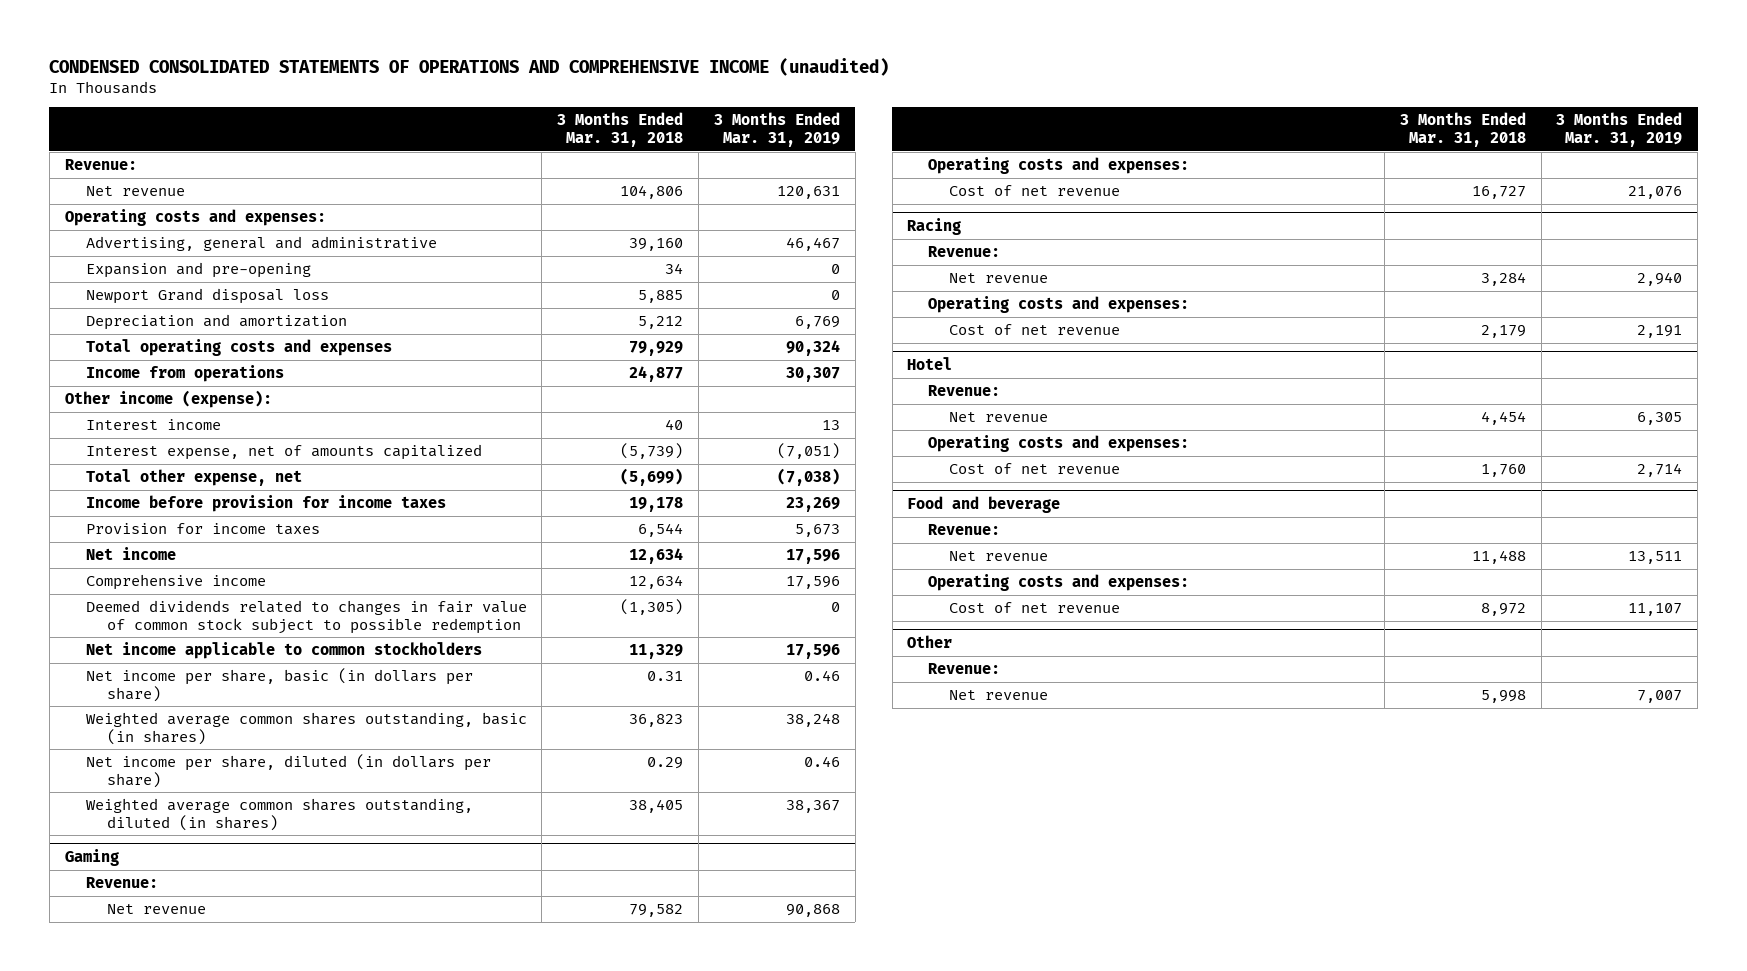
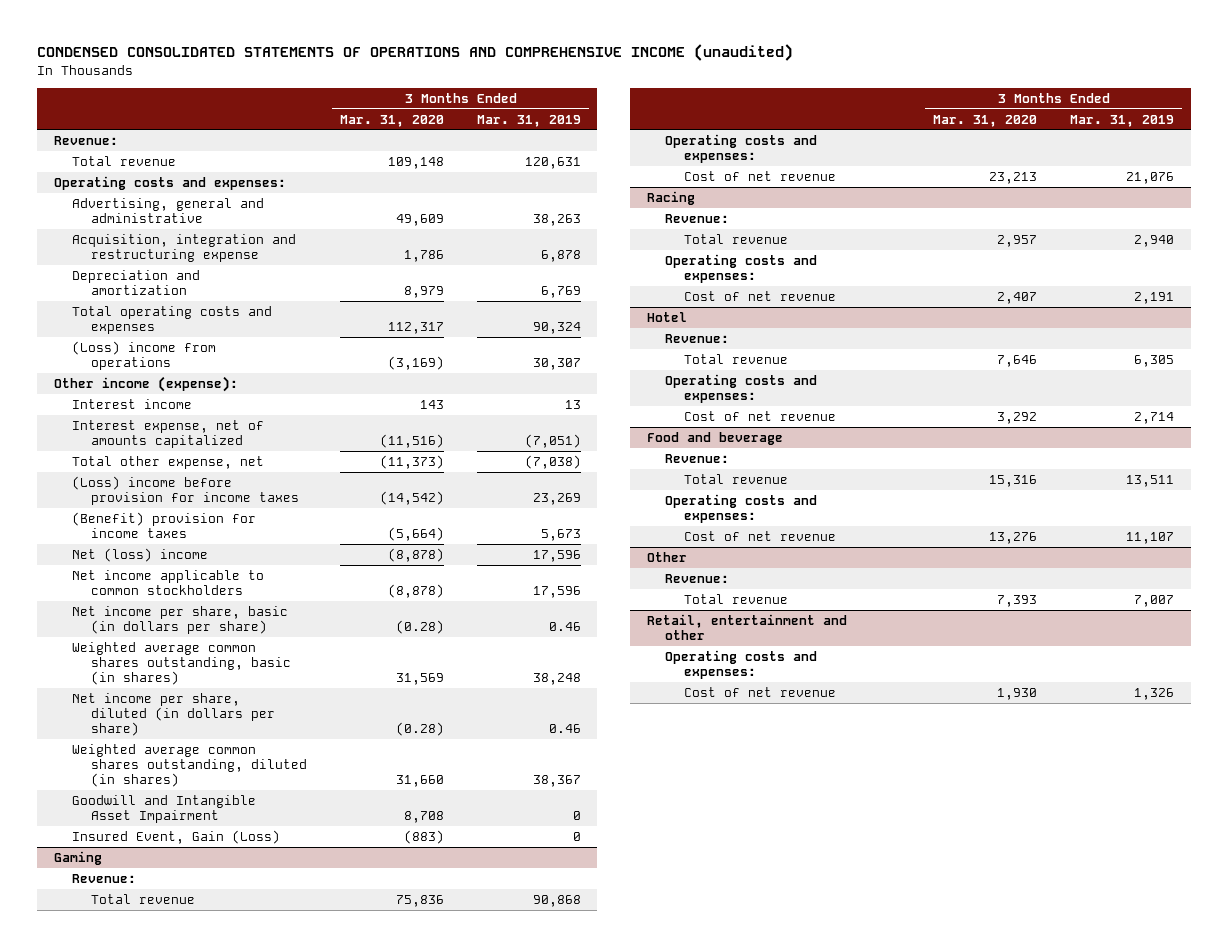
- | 3 Months Ended Mar. 31, 2018 | 3 Months Ended Mar. 31, 2019
+ | 3 Months Ended Mar. 31, 2020 | 3 Months Ended Mar. 31, 2019
- Net revenue | 104,806 | 120,631
+ Total revenue | 109,148 | 120,631
- Advertising, general and administrative | 39,160 | 46,467
- Expansion and pre-opening | 34 | 0
- Newport Grand disposal loss | 5,885 | 0
+ Advertising, general and administrative | 49,609 | 38,263
+ Acquisition, integration and restructuring expense | 1,786 | 6,878
- Income from operations | 24,877 | 30,307
+ (Loss) income from operations | (3,169) | 30,307
- Income before provision for income taxes | 19,178 | 23,269
- Provision for income taxes | 6,544 | 5,673
- Net income | 12,634 | 17,596
- Comprehensive income | 12,634 | 17,596
- Deemed dividends related to changes in fair value of common stock subject to possible redemption | (1,305) | 0
+ (Loss) income before provision for income taxes | (14,542) | 23,269
+ (Benefit) provision for income taxes | (5,664) | 5,673
+ Net (loss) income | (8,878) | 17,596
+ Goodwill and Intangible Asset Impairment | 8,708 | 0
+ Insured Event, Gain (Loss) | (883) | 0
@ Gaming
- Net revenue | 79,582 | 90,868
+ Total revenue | 75,836 | 90,868
@ Racing
- Net revenue | 3,284 | 2,940
+ Total revenue | 2,957 | 2,940
@ Hotel
- Net revenue | 4,454 | 6,305
+ Total revenue | 7,646 | 6,305
@ Food and beverage
- Net revenue | 11,488 | 13,511
+ Total revenue | 15,316 | 13,511
@ Other
- Net revenue | 5,998 | 7,007
+ Total revenue | 7,393 | 7,007
+ Retail, entertainment and other
+ Operating costs and expenses:
+ Cost of net revenue | 1,930 | 1,326

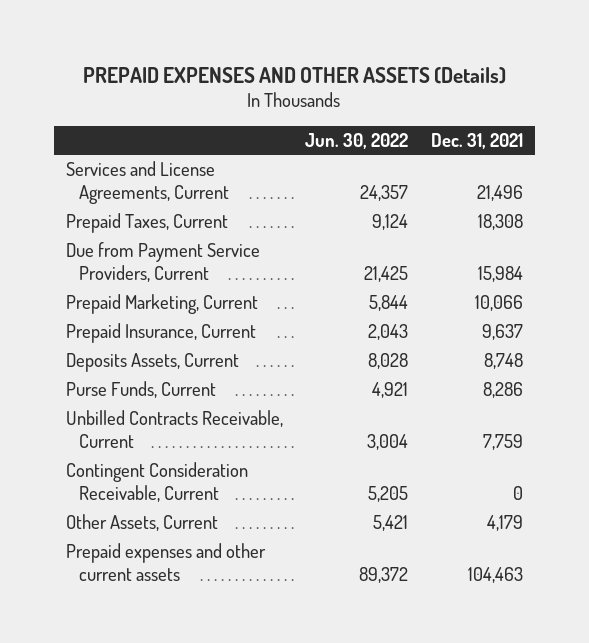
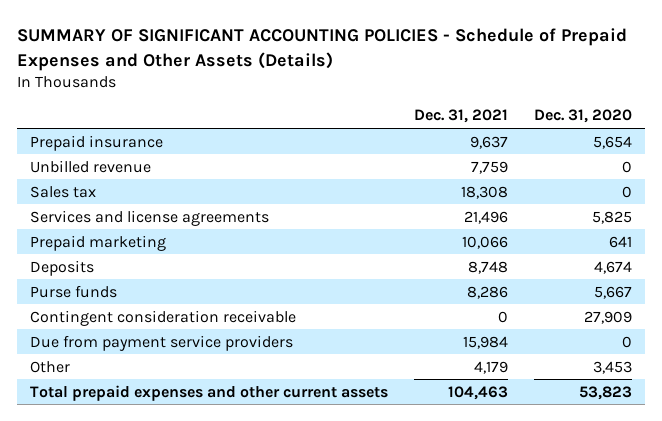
- PREPAID EXPENSES AND OTHER ASSETS (Details)
+ SUMMARY OF SIGNIFICANT ACCOUNTING POLICIES - Schedule of Prepaid Expenses and Other Assets (Details)
- | Jun. 30, 2022 | Dec. 31, 2021
+ | Dec. 31, 2021 | Dec. 31, 2020
- Services and License Agreements, Current | 24,357 | 21,496
- Prepaid Taxes, Current | 9,124 | 18,308
- Due from Payment Service Providers, Current | 21,425 | 15,984
- Prepaid Marketing, Current | 5,844 | 10,066
- Prepaid Insurance, Current | 2,043 | 9,637
- Deposits Assets, Current | 8,028 | 8,748
- Purse Funds, Current | 4,921 | 8,286
- Unbilled Contracts Receivable, Current | 3,004 | 7,759
- Contingent Consideration Receivable, Current | 5,205 | 0
- Other Assets, Current | 5,421 | 4,179
- Prepaid expenses and other current assets | 89,372 | 104,463
+ Prepaid insurance | 9,637 | 5,654
+ Unbilled revenue | 7,759 | 0
+ Sales tax | 18,308 | 0
+ Services and license agreements | 21,496 | 5,825
+ Prepaid marketing | 10,066 | 641
+ Deposits | 8,748 | 4,674
+ Purse funds | 8,286 | 5,667
+ Contingent consideration receivable | 0 | 27,909
+ Due from payment service providers | 15,984 | 0
+ Other | 4,179 | 3,453
+ Total prepaid expenses and other current assets | 104,463 | 53,823

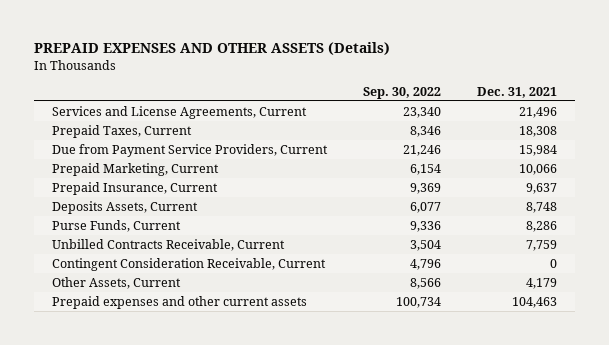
- SUMMARY OF SIGNIFICANT ACCOUNTING POLICIES - Schedule of Prepaid Expenses and Other Assets (Details)
+ PREPAID EXPENSES AND OTHER ASSETS (Details)
- | Dec. 31, 2021 | Dec. 31, 2020
+ | Sep. 30, 2022 | Dec. 31, 2021
- Prepaid insurance | 9,637 | 5,654
- Unbilled revenue | 7,759 | 0
- Sales tax | 18,308 | 0
- Services and license agreements | 21,496 | 5,825
- Prepaid marketing | 10,066 | 641
- Deposits | 8,748 | 4,674
- Purse funds | 8,286 | 5,667
- Contingent consideration receivable | 0 | 27,909
- Due from payment service providers | 15,984 | 0
- Other | 4,179 | 3,453
- Total prepaid expenses and other current assets | 104,463 | 53,823
+ Services and License Agreements, Current | 23,340 | 21,496
+ Prepaid Taxes, Current | 8,346 | 18,308
+ Due from Payment Service Providers, Current | 21,246 | 15,984
+ Prepaid Marketing, Current | 6,154 | 10,066
+ Prepaid Insurance, Current | 9,369 | 9,637
+ Deposits Assets, Current | 6,077 | 8,748
+ Purse Funds, Current | 9,336 | 8,286
+ Unbilled Contracts Receivable, Current | 3,504 | 7,759
+ Contingent Consideration Receivable, Current | 4,796 | 0
+ Other Assets, Current | 8,566 | 4,179
+ Prepaid expenses and other current assets | 100,734 | 104,463

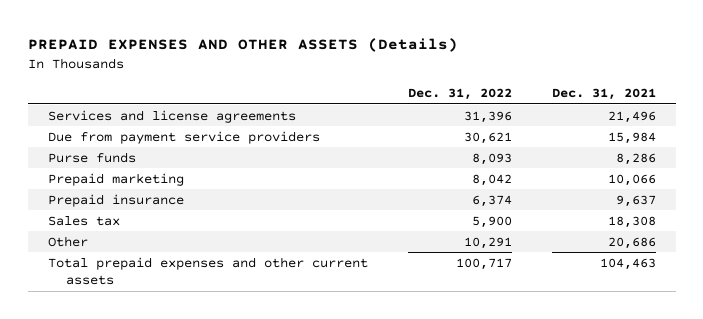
- | Sep. 30, 2022 | Dec. 31, 2021
+ | Dec. 31, 2022 | Dec. 31, 2021
- Services and License Agreements, Current | 23,340 | 21,496
- Prepaid Taxes, Current | 8,346 | 18,308
- Due from Payment Service Providers, Current | 21,246 | 15,984
- Prepaid Marketing, Current | 6,154 | 10,066
- Prepaid Insurance, Current | 9,369 | 9,637
- Deposits Assets, Current | 6,077 | 8,748
- Purse Funds, Current | 9,336 | 8,286
- Unbilled Contracts Receivable, Current | 3,504 | 7,759
- Contingent Consideration Receivable, Current | 4,796 | 0
- Other Assets, Current | 8,566 | 4,179
- Prepaid expenses and other current assets | 100,734 | 104,463
+ Services and license agreements | 31,396 | 21,496
+ Due from payment service providers | 30,621 | 15,984
+ Purse funds | 8,093 | 8,286
+ Prepaid marketing | 8,042 | 10,066
+ Prepaid insurance | 6,374 | 9,637
+ Sales tax | 5,900 | 18,308
+ Other | 10,291 | 20,686
+ Total prepaid expenses and other current assets | 100,717 | 104,463

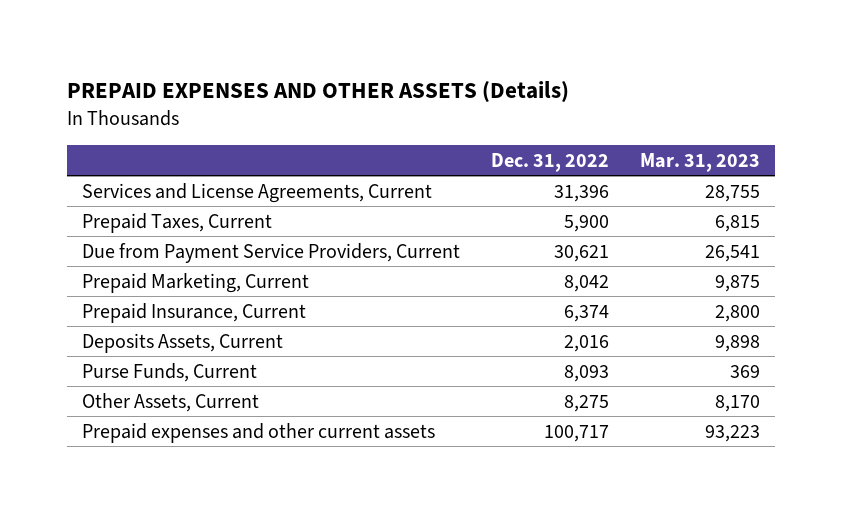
- | Dec. 31, 2022 | Dec. 31, 2021
+ | Dec. 31, 2022 | Mar. 31, 2023
- Services and license agreements | 31,396 | 21,496
- Due from payment service providers | 30,621 | 15,984
- Purse funds | 8,093 | 8,286
- Prepaid marketing | 8,042 | 10,066
- Prepaid insurance | 6,374 | 9,637
- Sales tax | 5,900 | 18,308
- Other | 10,291 | 20,686
- Total prepaid expenses and other current assets | 100,717 | 104,463
+ Services and License Agreements, Current | 31,396 | 28,755
+ Prepaid Taxes, Current | 5,900 | 6,815
+ Due from Payment Service Providers, Current | 30,621 | 26,541
+ Prepaid Marketing, Current | 8,042 | 9,875
+ Prepaid Insurance, Current | 6,374 | 2,800
+ Deposits Assets, Current | 2,016 | 9,898
+ Purse Funds, Current | 8,093 | 369
+ Other Assets, Current | 8,275 | 8,170
+ Prepaid expenses and other current assets | 100,717 | 93,223

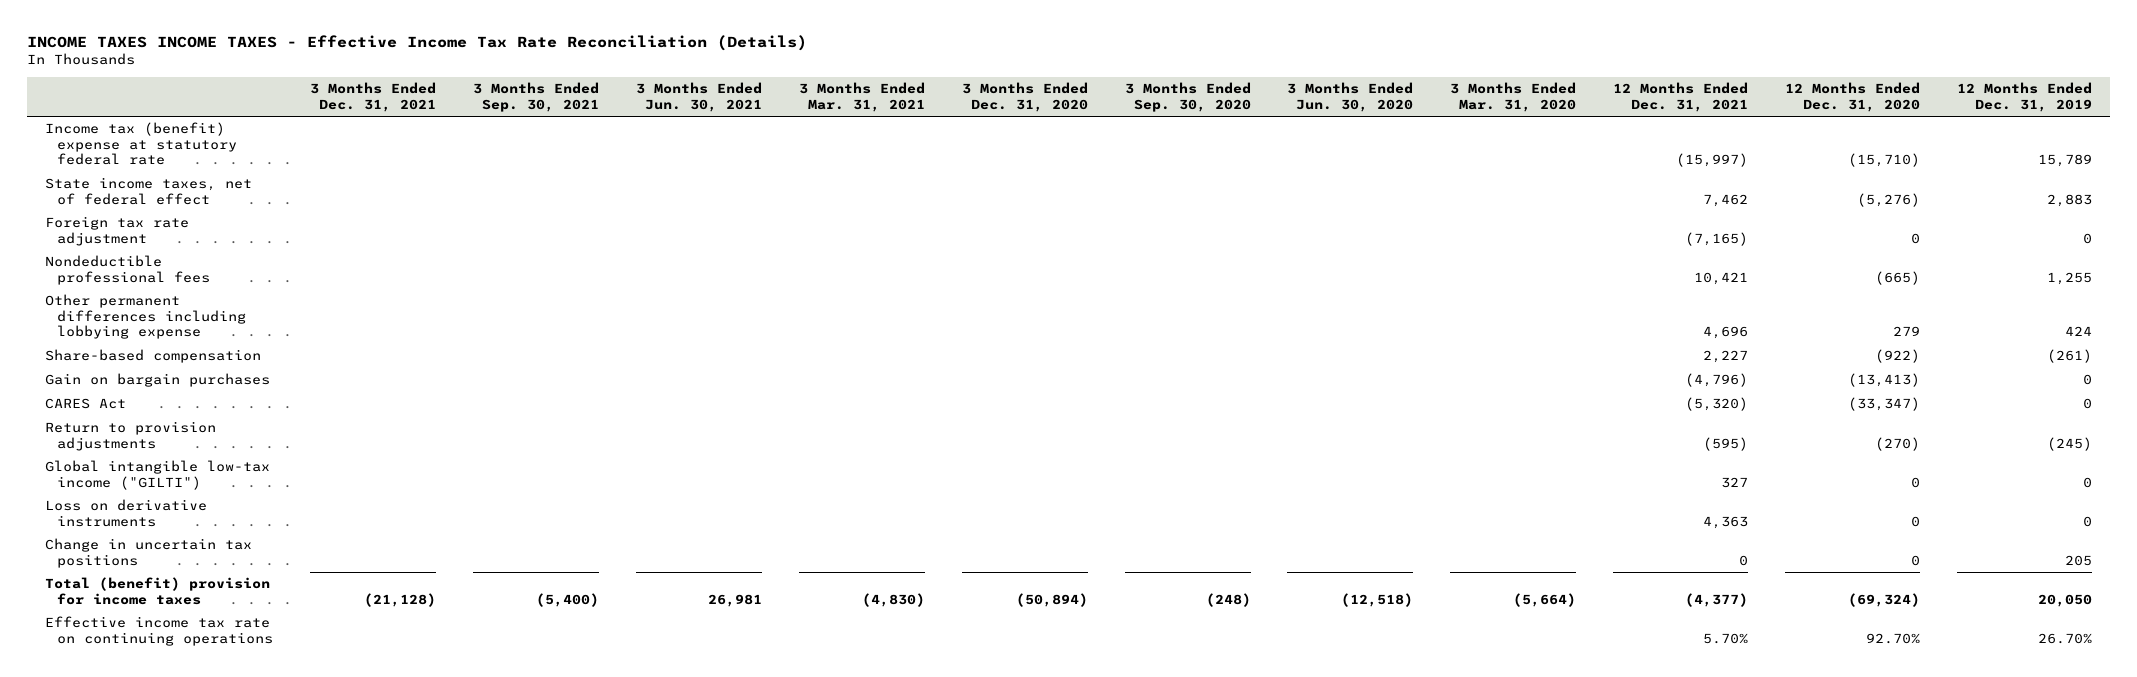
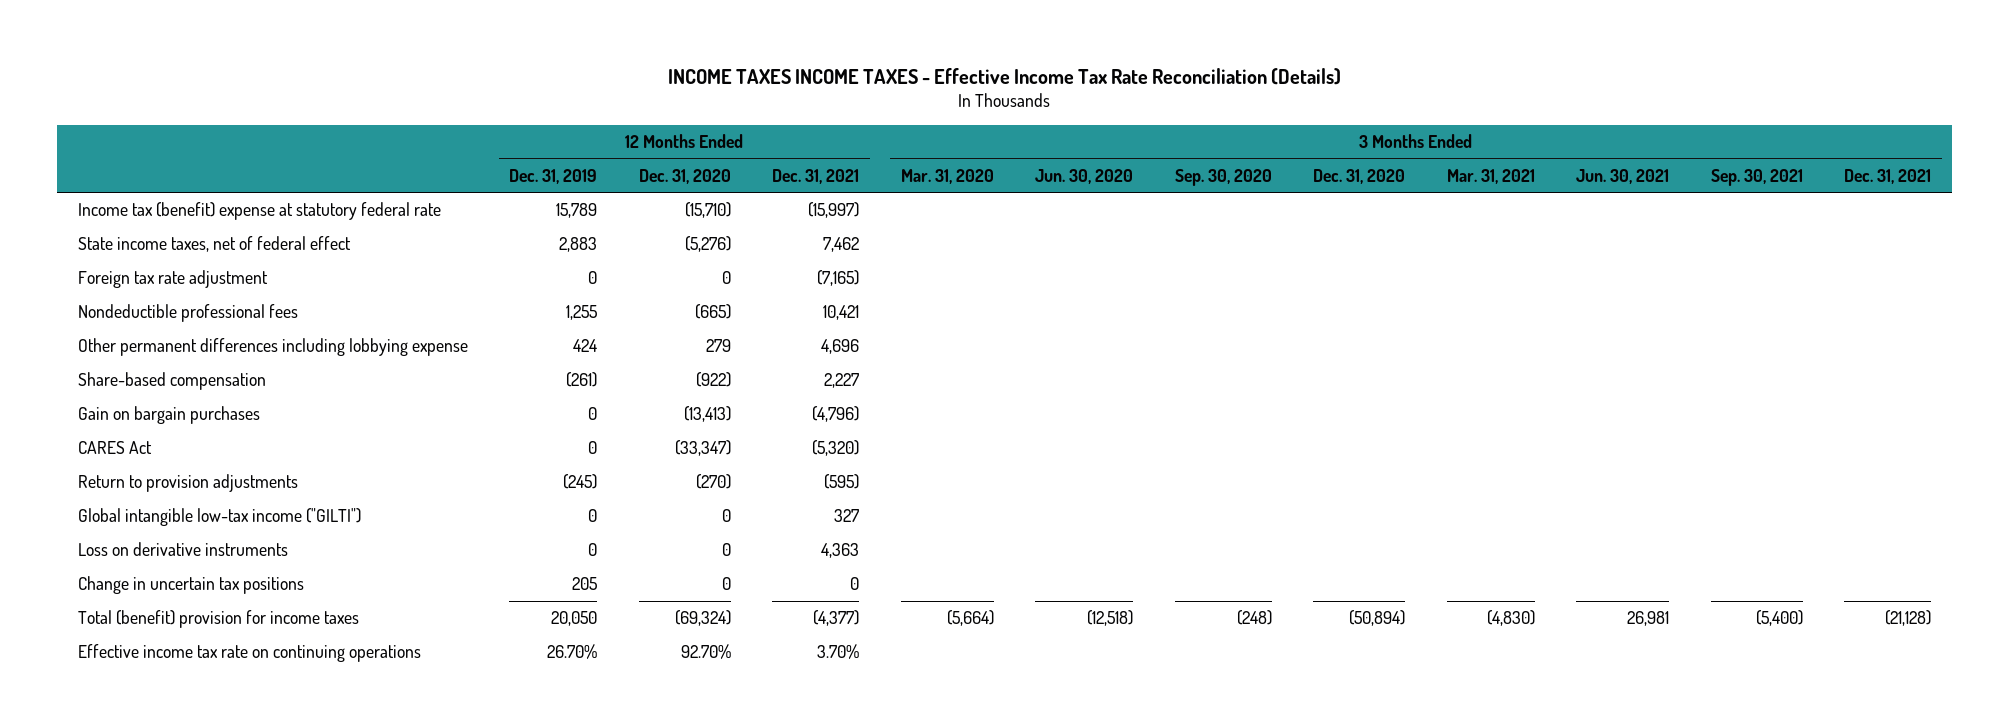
- | 3 Months Ended Dec. 31, 2021 | 3 Months Ended Sep. 30, 2021 | 3 Months Ended Jun. 30, 2021 | 3 Months Ended Mar. 31, 2021 | 3 Months Ended Dec. 31, 2020 | 3 Months Ended Sep. 30, 2020 | 3 Months Ended Jun. 30, 2020 | 3 Months Ended Mar. 31, 2020 | 12 Months Ended Dec. 31, 2021 | 12 Months Ended Dec. 31, 2020 | 12 Months Ended Dec. 31, 2019
+ | 12 Months Ended Dec. 31, 2019 | 12 Months Ended Dec. 31, 2020 | 12 Months Ended Dec. 31, 2021 | 3 Months Ended Mar. 31, 2020 | 3 Months Ended Jun. 30, 2020 | 3 Months Ended Sep. 30, 2020 | 3 Months Ended Dec. 31, 2020 | 3 Months Ended Mar. 31, 2021 | 3 Months Ended Jun. 30, 2021 | 3 Months Ended Sep. 30, 2021 | 3 Months Ended Dec. 31, 2021
- Effective income tax rate on continuing operations | | | | | | | | | 5.70% | 92.70% | 26.70%
+ Effective income tax rate on continuing operations | 26.70% | 92.70% | 3.70% | | | | | | | |

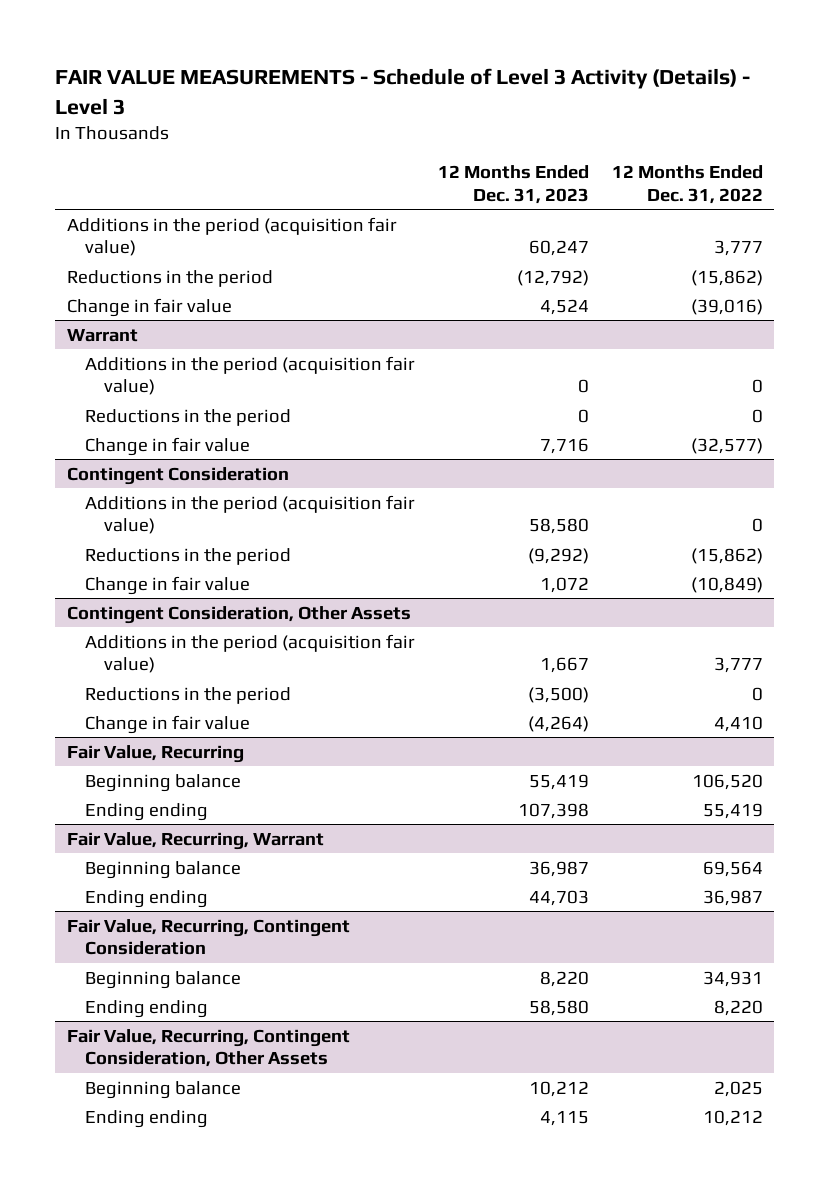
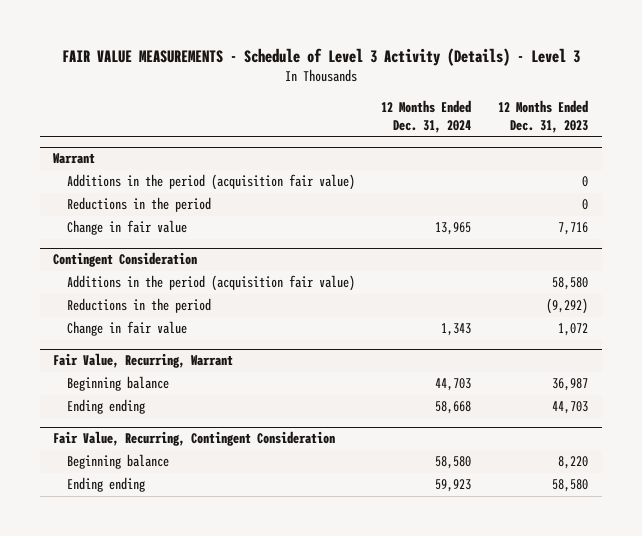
- | 12 Months Ended Dec. 31, 2023 | 12 Months Ended Dec. 31, 2022
+ | 12 Months Ended Dec. 31, 2024 | 12 Months Ended Dec. 31, 2023
- Additions in the period (acquisition fair value) | 60,247 | 3,777
- Reductions in the period | (12,792) | (15,862)
- Change in fair value | 4,524 | (39,016)
- Contingent Consideration, Other Assets
- Additions in the period (acquisition fair value) | 1,667 | 3,777
- Reductions in the period | (3,500) | 0
- Change in fair value | (4,264) | 4,410
- Fair Value, Recurring
- Beginning balance | 55,419 | 106,520
- Ending ending | 107,398 | 55,419
- Fair Value, Recurring, Contingent Consideration, Other Assets
- Beginning balance | 10,212 | 2,025
- Ending ending | 4,115 | 10,212

